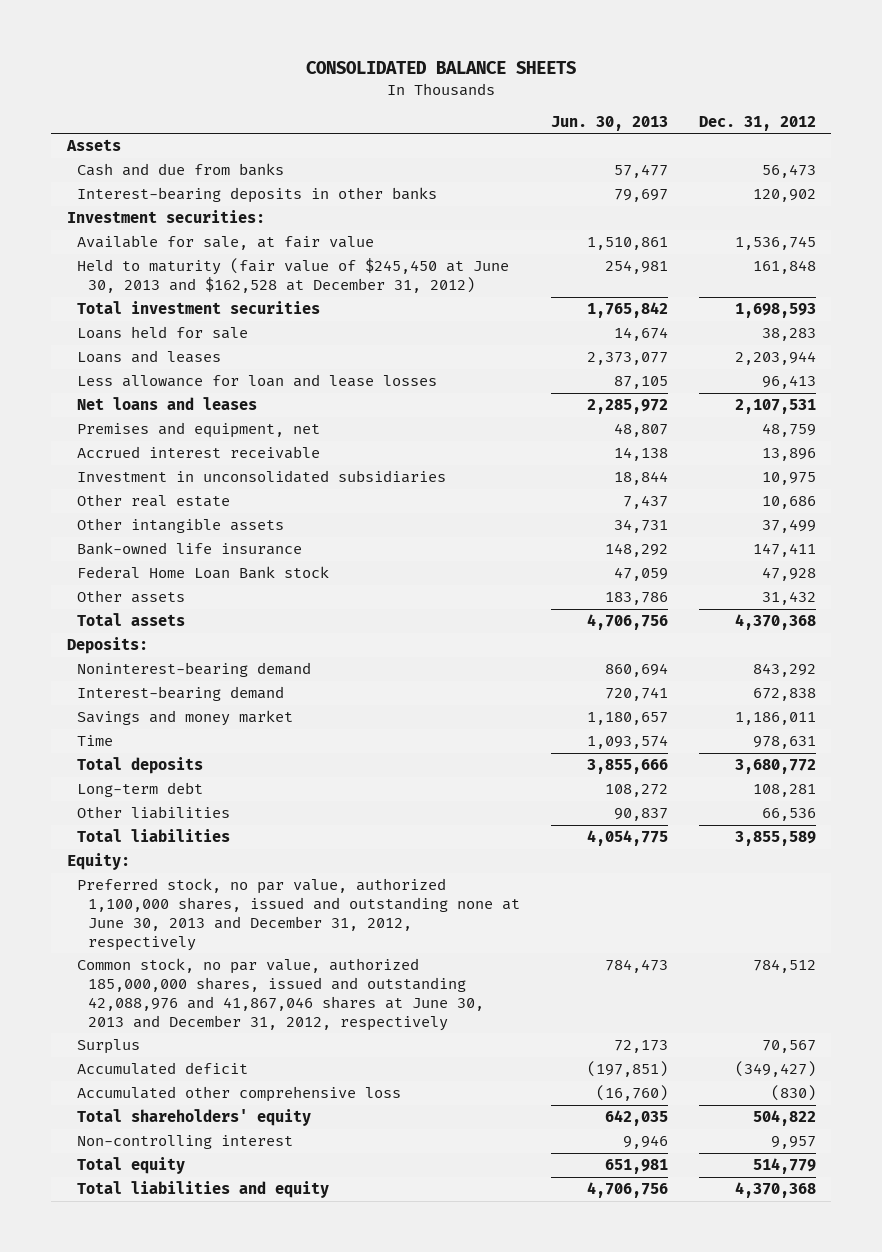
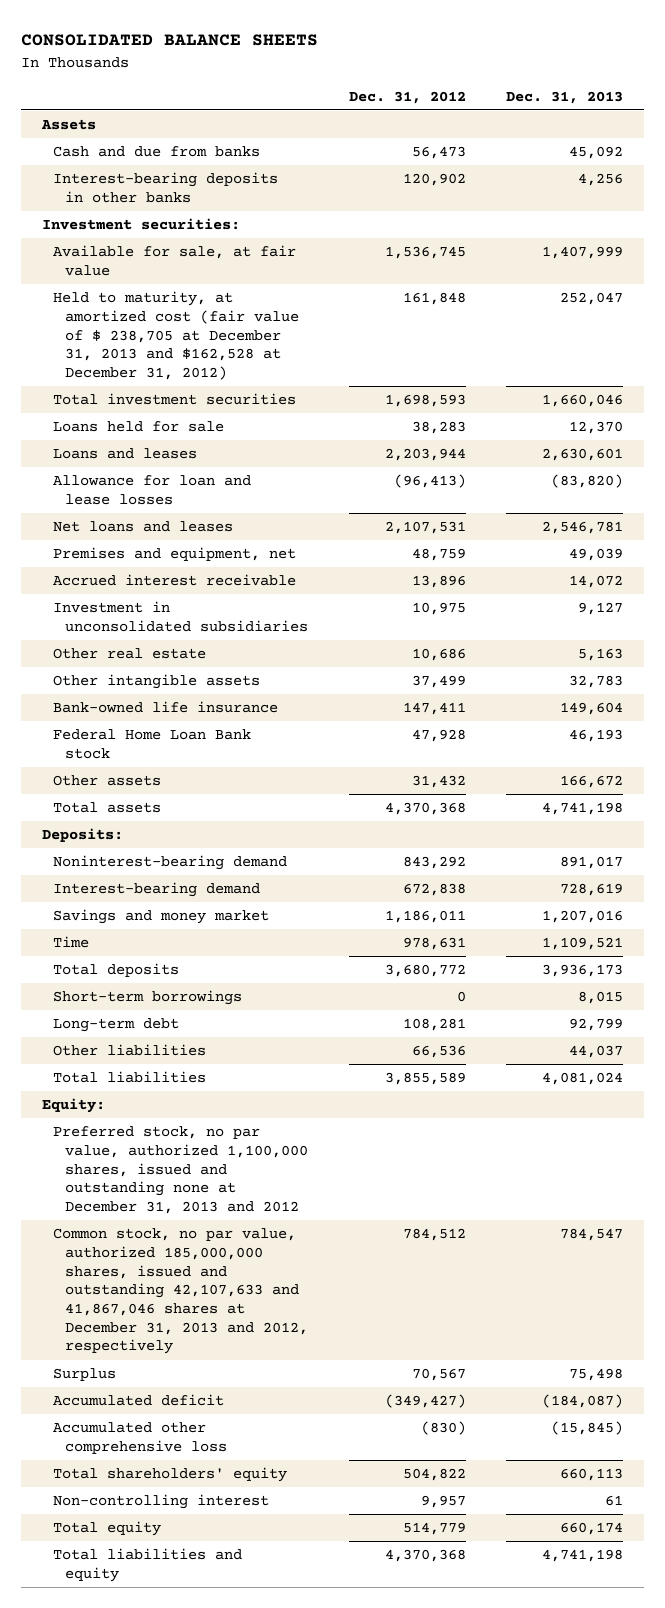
- | Jun. 30, 2013 | Dec. 31, 2012
+ | Dec. 31, 2012 | Dec. 31, 2013
- Held to maturity (fair value of $245,450 at June 30, 2013 and $162,528 at December 31, 2012) | 254,981 | 161,848
+ Held to maturity, at amortized cost (fair value of $ 238,705 at December 31, 2013 and $162,528 at December 31, 2012) | 161,848 | 252,047
- Less allowance for loan and lease losses | 87,105 | 96,413
+ Allowance for loan and lease losses | (96,413) | (83,820)
+ Short-term borrowings | 0 | 8,015
- Preferred stock, no par value, authorized 1,100,000 shares, issued and outstanding none at June 30, 2013 and December 31, 2012, respectively
- Common stock, no par value, authorized 185,000,000 shares, issued and outstanding 42,088,976 and 41,867,046 shares at June 30, 2013 and December 31, 2012, respectively | 784,473 | 784,512
+ Preferred stock, no par value, authorized 1,100,000 shares, issued and outstanding none at December 31, 2013 and 2012
+ Common stock, no par value, authorized 185,000,000 shares, issued and outstanding 42,107,633 and 41,867,046 shares at December 31, 2013 and 2012, respectively | 784,512 | 784,547

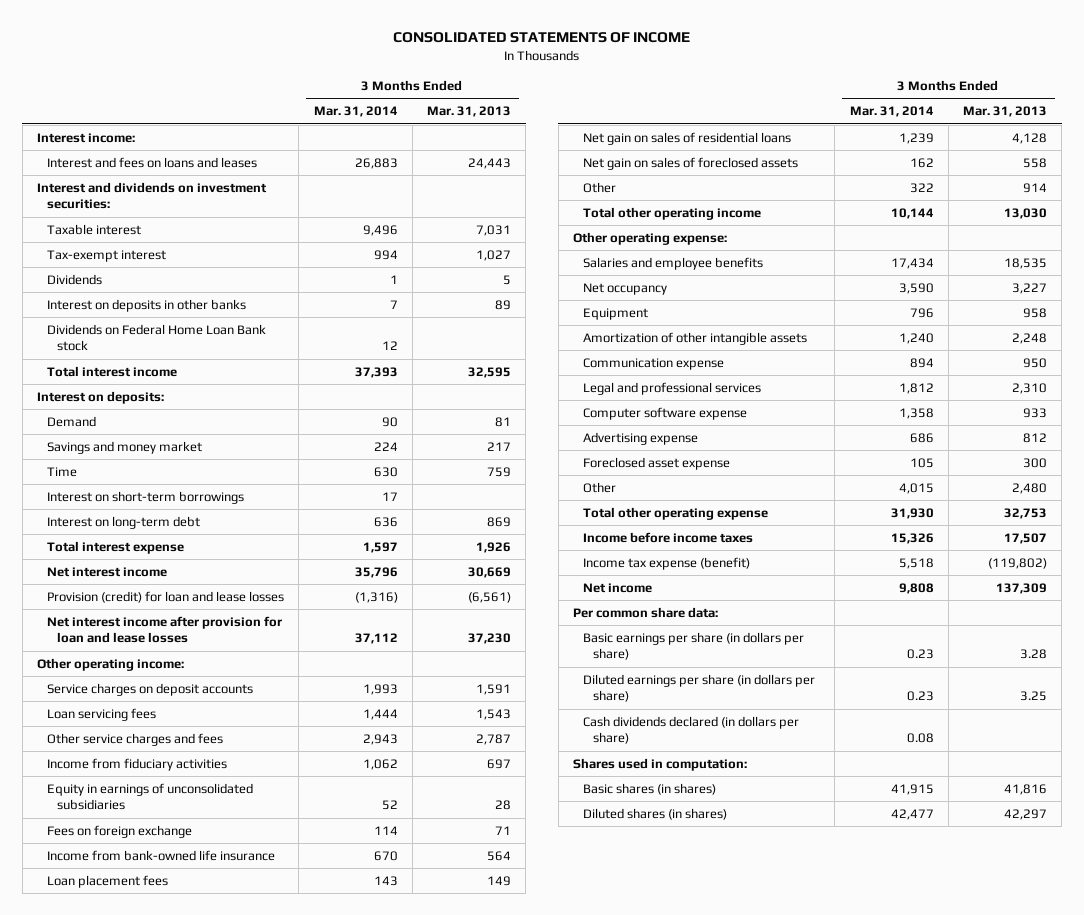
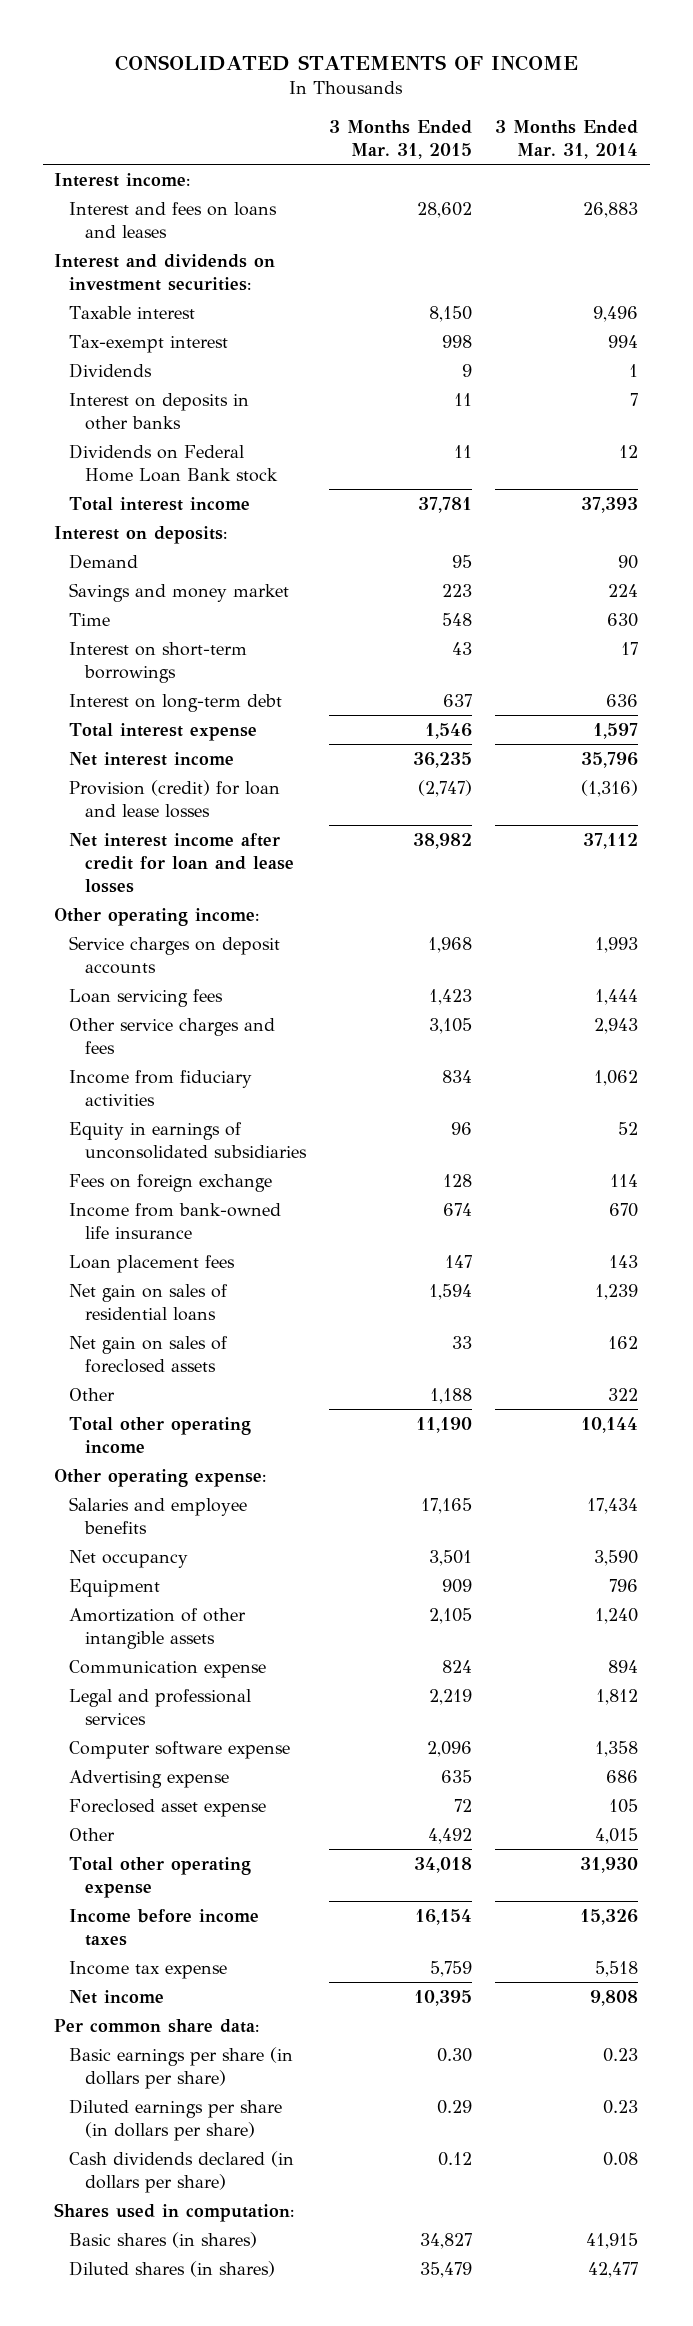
- | 3 Months Ended Mar. 31, 2014 | 3 Months Ended Mar. 31, 2013
+ | 3 Months Ended Mar. 31, 2015 | 3 Months Ended Mar. 31, 2014
- Net interest income after provision for loan and lease losses | 37,112 | 37,230
+ Net interest income after credit for loan and lease losses | 38,982 | 37,112
- Income tax expense (benefit) | 5,518 | (119,802)
+ Income tax expense | 5,759 | 5,518

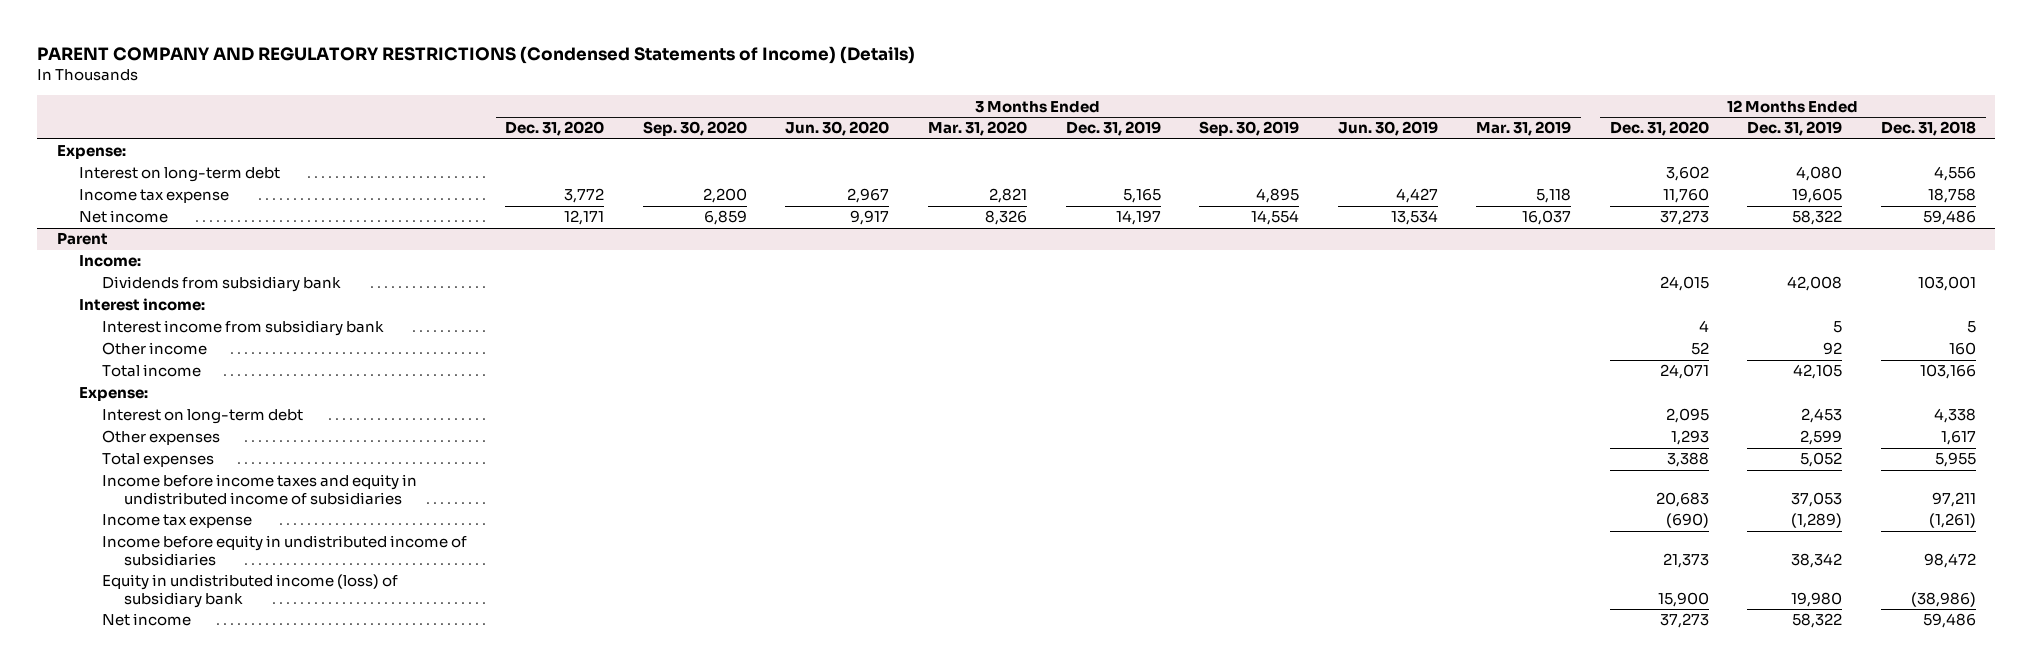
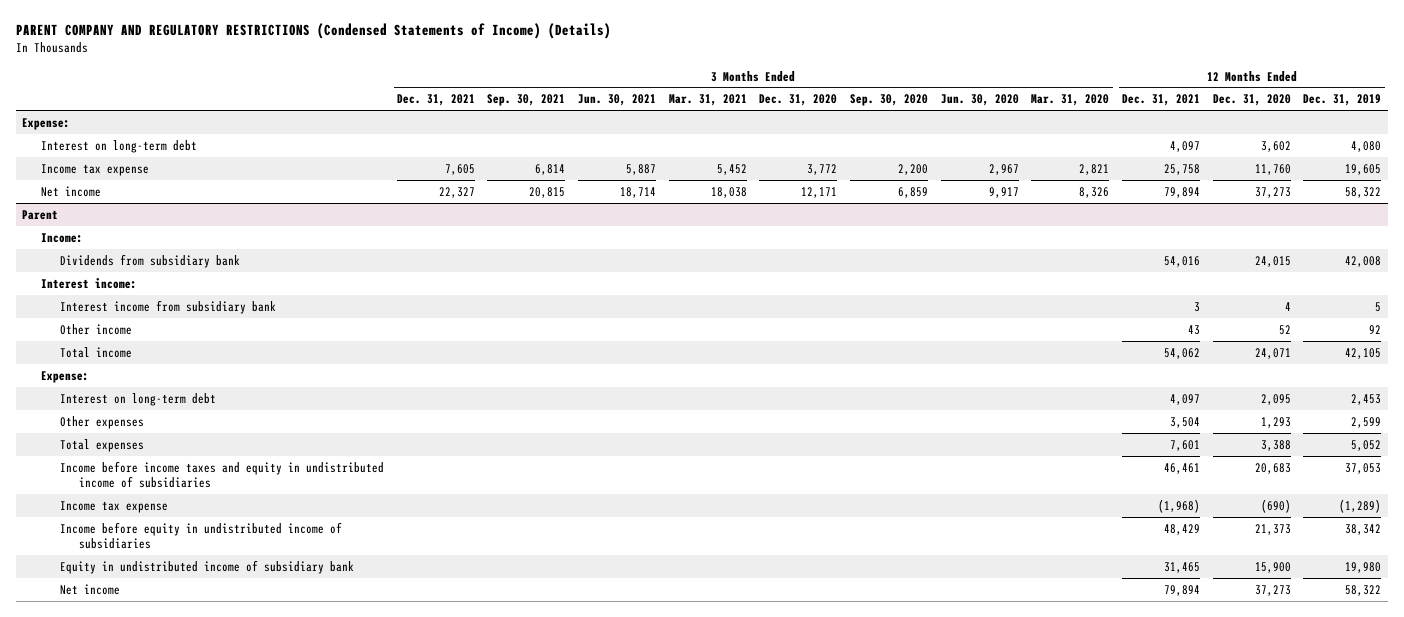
- | 3 Months Ended Dec. 31, 2020 | 3 Months Ended Sep. 30, 2020 | 3 Months Ended Jun. 30, 2020 | 3 Months Ended Mar. 31, 2020 | 3 Months Ended Dec. 31, 2019 | 3 Months Ended Sep. 30, 2019 | 3 Months Ended Jun. 30, 2019 | 3 Months Ended Mar. 31, 2019 | 12 Months Ended Dec. 31, 2020 | 12 Months Ended Dec. 31, 2019 | 12 Months Ended Dec. 31, 2018
+ | 3 Months Ended Dec. 31, 2021 | 3 Months Ended Sep. 30, 2021 | 3 Months Ended Jun. 30, 2021 | 3 Months Ended Mar. 31, 2021 | 3 Months Ended Dec. 31, 2020 | 3 Months Ended Sep. 30, 2020 | 3 Months Ended Jun. 30, 2020 | 3 Months Ended Mar. 31, 2020 | 12 Months Ended Dec. 31, 2021 | 12 Months Ended Dec. 31, 2020 | 12 Months Ended Dec. 31, 2019
@ Parent
- Equity in undistributed income (loss) of subsidiary bank | | | | | | | | | 15,900 | 19,980 | (38,986)
+ Equity in undistributed income of subsidiary bank | | | | | | | | | 31,465 | 15,900 | 19,980

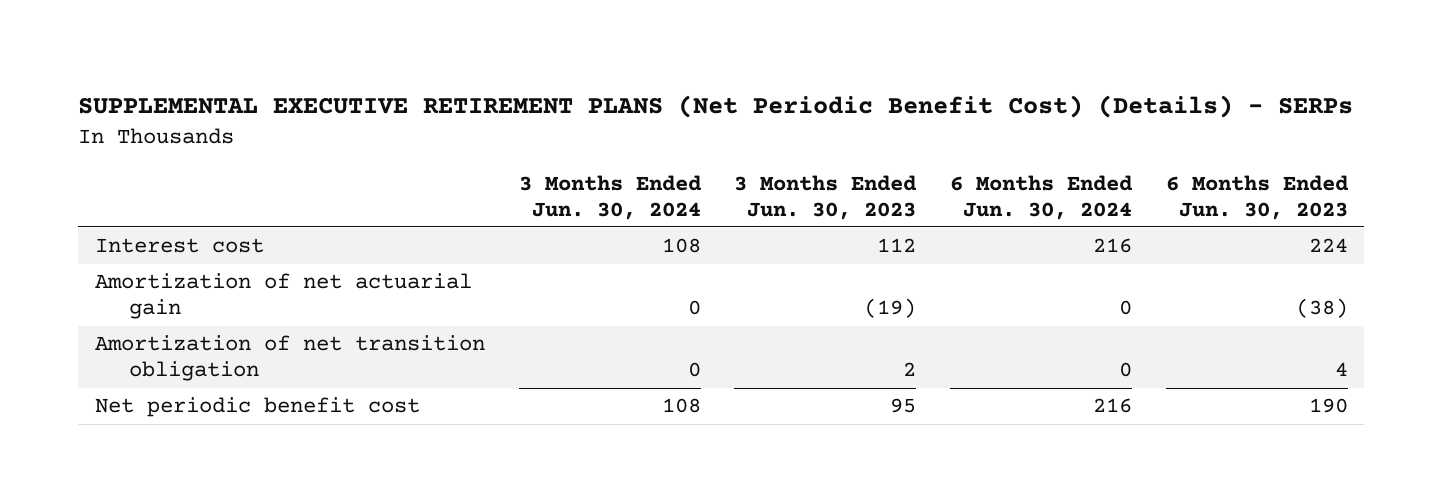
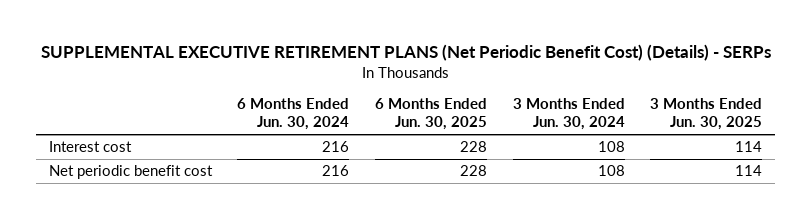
- | 3 Months Ended Jun. 30, 2024 | 3 Months Ended Jun. 30, 2023 | 6 Months Ended Jun. 30, 2024 | 6 Months Ended Jun. 30, 2023
+ | 6 Months Ended Jun. 30, 2024 | 6 Months Ended Jun. 30, 2025 | 3 Months Ended Jun. 30, 2024 | 3 Months Ended Jun. 30, 2025
- Amortization of net actuarial gain | 0 | (19) | 0 | (38)
- Amortization of net transition obligation | 0 | 2 | 0 | 4

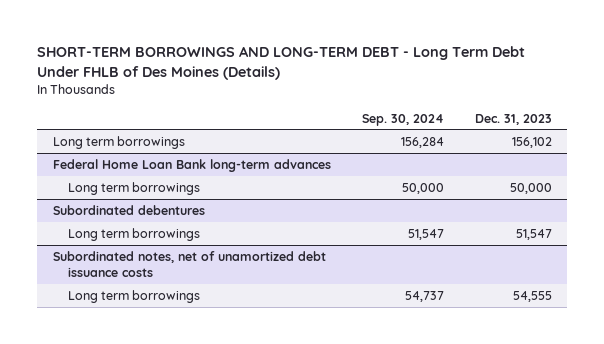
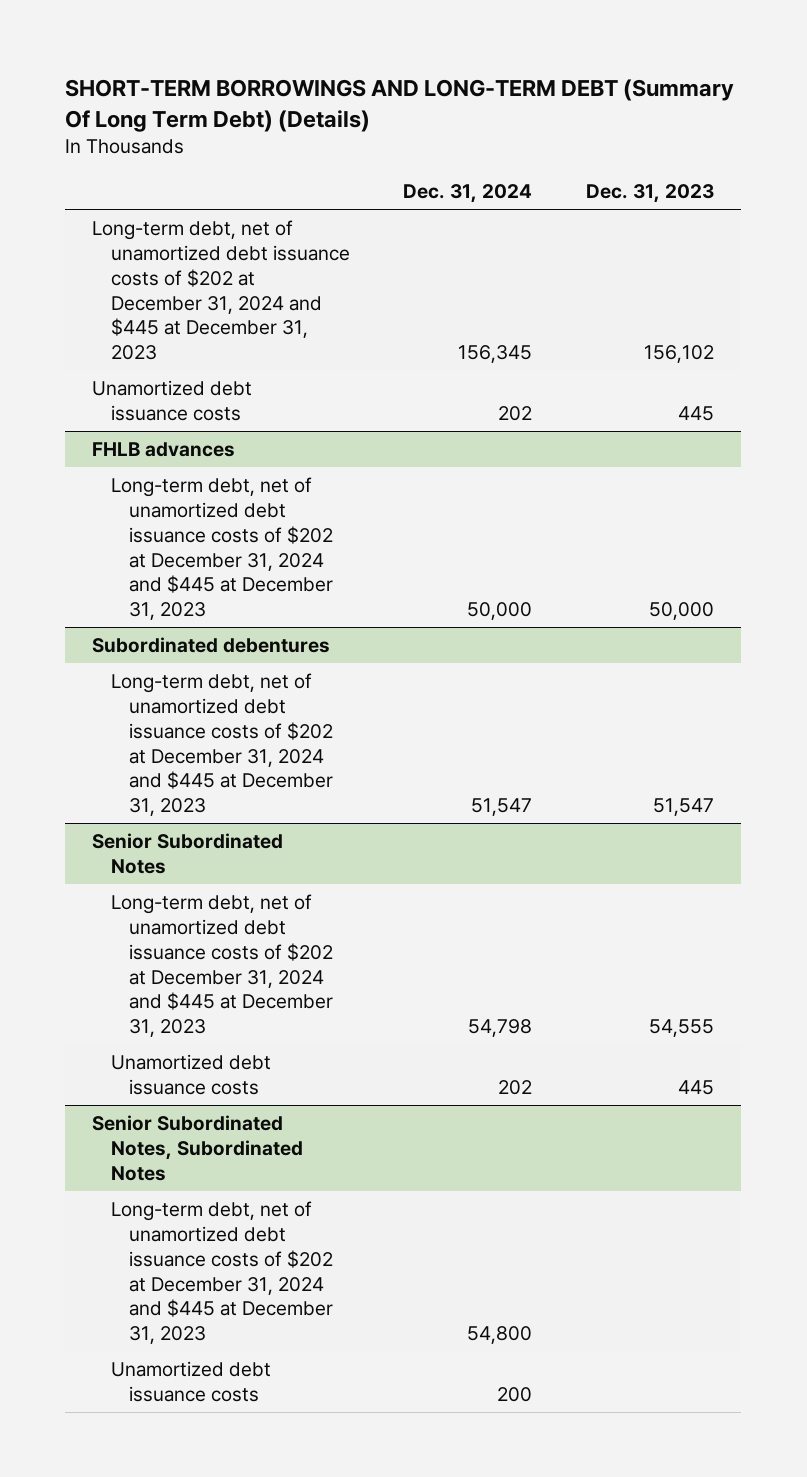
- SHORT-TERM BORROWINGS AND LONG-TERM DEBT - Long Term Debt Under FHLB of Des Moines (Details)
+ SHORT-TERM BORROWINGS AND LONG-TERM DEBT (Summary Of Long Term Debt) (Details)
- | Sep. 30, 2024 | Dec. 31, 2023
+ | Dec. 31, 2024 | Dec. 31, 2023
- Long term borrowings | 156,284 | 156,102
- Federal Home Loan Bank long-term advances
- Long term borrowings | 50,000 | 50,000
+ Long-term debt, net of unamortized debt issuance costs of $202 at December 31, 2024 and $445 at December 31, 2023 | 156,345 | 156,102
+ Unamortized debt issuance costs | 202 | 445
+ FHLB advances
+ Long-term debt, net of unamortized debt issuance costs of $202 at December 31, 2024 and $445 at December 31, 2023 | 50,000 | 50,000
@ Subordinated debentures
- Long term borrowings | 51,547 | 51,547
- Subordinated notes, net of unamortized debt issuance costs
- Long term borrowings | 54,737 | 54,555
@ Subordinated debentures
+ Long-term debt, net of unamortized debt issuance costs of $202 at December 31, 2024 and $445 at December 31, 2023 | 51,547 | 51,547
+ Senior Subordinated Notes
+ Long-term debt, net of unamortized debt issuance costs of $202 at December 31, 2024 and $445 at December 31, 2023 | 54,798 | 54,555
+ Unamortized debt issuance costs | 202 | 445
+ Senior Subordinated Notes, Subordinated Notes
+ Long-term debt, net of unamortized debt issuance costs of $202 at December 31, 2024 and $445 at December 31, 2023 | 54,800 |
+ Unamortized debt issuance costs | 200 |

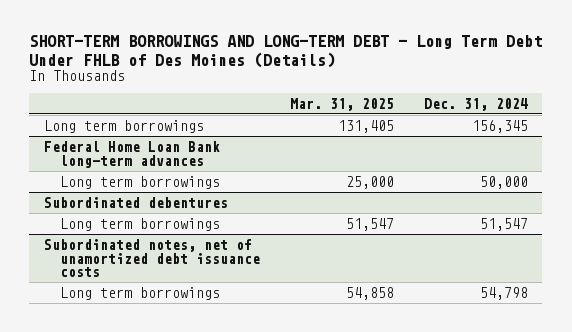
- SHORT-TERM BORROWINGS AND LONG-TERM DEBT (Summary Of Long Term Debt) (Details)
+ SHORT-TERM BORROWINGS AND LONG-TERM DEBT - Long Term Debt Under FHLB of Des Moines (Details)
- | Dec. 31, 2024 | Dec. 31, 2023
+ | Mar. 31, 2025 | Dec. 31, 2024
- Long-term debt, net of unamortized debt issuance costs of $202 at December 31, 2024 and $445 at December 31, 2023 | 156,345 | 156,102
- Unamortized debt issuance costs | 202 | 445
- FHLB advances
- Long-term debt, net of unamortized debt issuance costs of $202 at December 31, 2024 and $445 at December 31, 2023 | 50,000 | 50,000
+ Long term borrowings | 131,405 | 156,345
+ Federal Home Loan Bank long-term advances
+ Long term borrowings | 25,000 | 50,000
@ Subordinated debentures
- Long-term debt, net of unamortized debt issuance costs of $202 at December 31, 2024 and $445 at December 31, 2023 | 51,547 | 51,547
- Senior Subordinated Notes
- Long-term debt, net of unamortized debt issuance costs of $202 at December 31, 2024 and $445 at December 31, 2023 | 54,798 | 54,555
- Unamortized debt issuance costs | 202 | 445
- Senior Subordinated Notes, Subordinated Notes
- Long-term debt, net of unamortized debt issuance costs of $202 at December 31, 2024 and $445 at December 31, 2023 | 54,800 |
- Unamortized debt issuance costs | 200 |
@ Subordinated debentures
+ Long term borrowings | 51,547 | 51,547
+ Subordinated notes, net of unamortized debt issuance costs
+ Long term borrowings | 54,858 | 54,798

